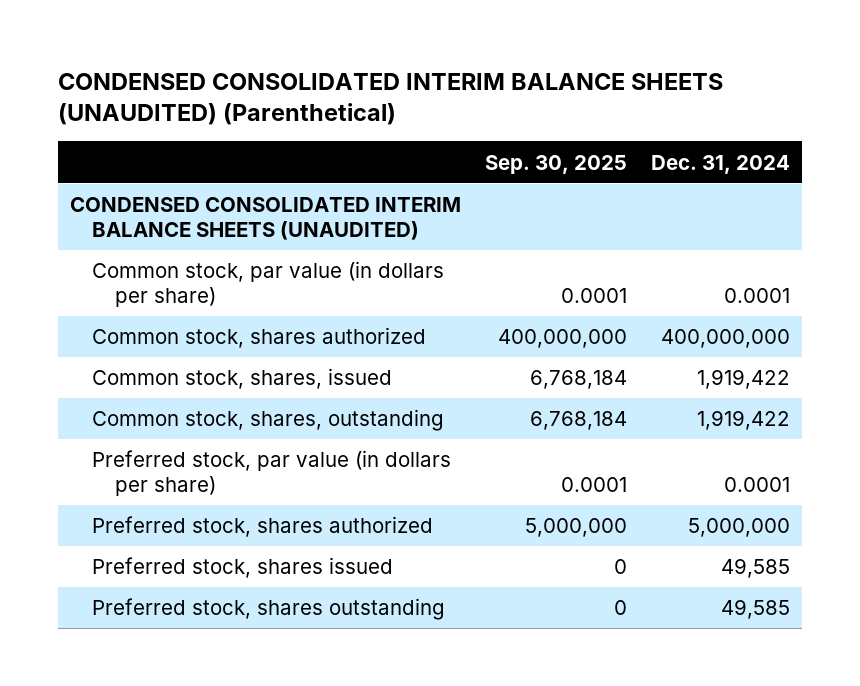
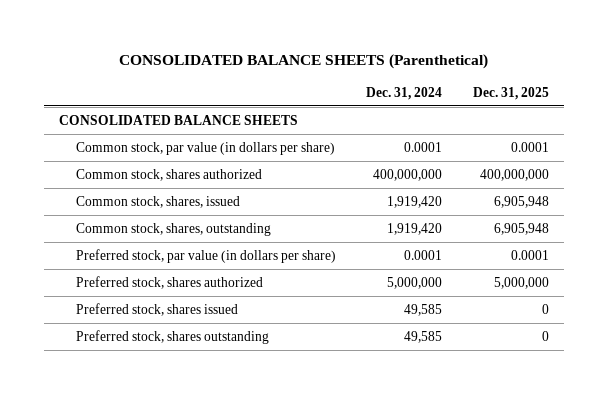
- CONDENSED CONSOLIDATED INTERIM BALANCE SHEETS (UNAUDITED) (Parenthetical)
+ CONSOLIDATED BALANCE SHEETS (Parenthetical)
- | Sep. 30, 2025 | Dec. 31, 2024
+ | Dec. 31, 2024 | Dec. 31, 2025
- CONDENSED CONSOLIDATED INTERIM BALANCE SHEETS (UNAUDITED)
+ CONSOLIDATED BALANCE SHEETS
- Common stock, shares, issued | 6,768,184 | 1,919,422
- Common stock, shares, outstanding | 6,768,184 | 1,919,422
+ Common stock, shares, issued | 1,919,420 | 6,905,948
+ Common stock, shares, outstanding | 1,919,420 | 6,905,948

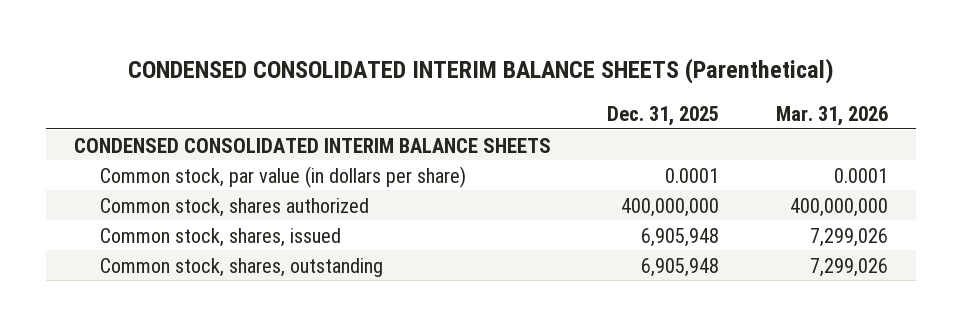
- CONSOLIDATED BALANCE SHEETS (Parenthetical)
+ CONDENSED CONSOLIDATED INTERIM BALANCE SHEETS (Parenthetical)
- | Dec. 31, 2024 | Dec. 31, 2025
+ | Dec. 31, 2025 | Mar. 31, 2026
- CONSOLIDATED BALANCE SHEETS
+ CONDENSED CONSOLIDATED INTERIM BALANCE SHEETS
- Preferred stock, par value (in dollars per share) | 0.0001 | 0.0001
- Preferred stock, shares authorized | 5,000,000 | 5,000,000
- Preferred stock, shares issued | 49,585 | 0
- Preferred stock, shares outstanding | 49,585 | 0

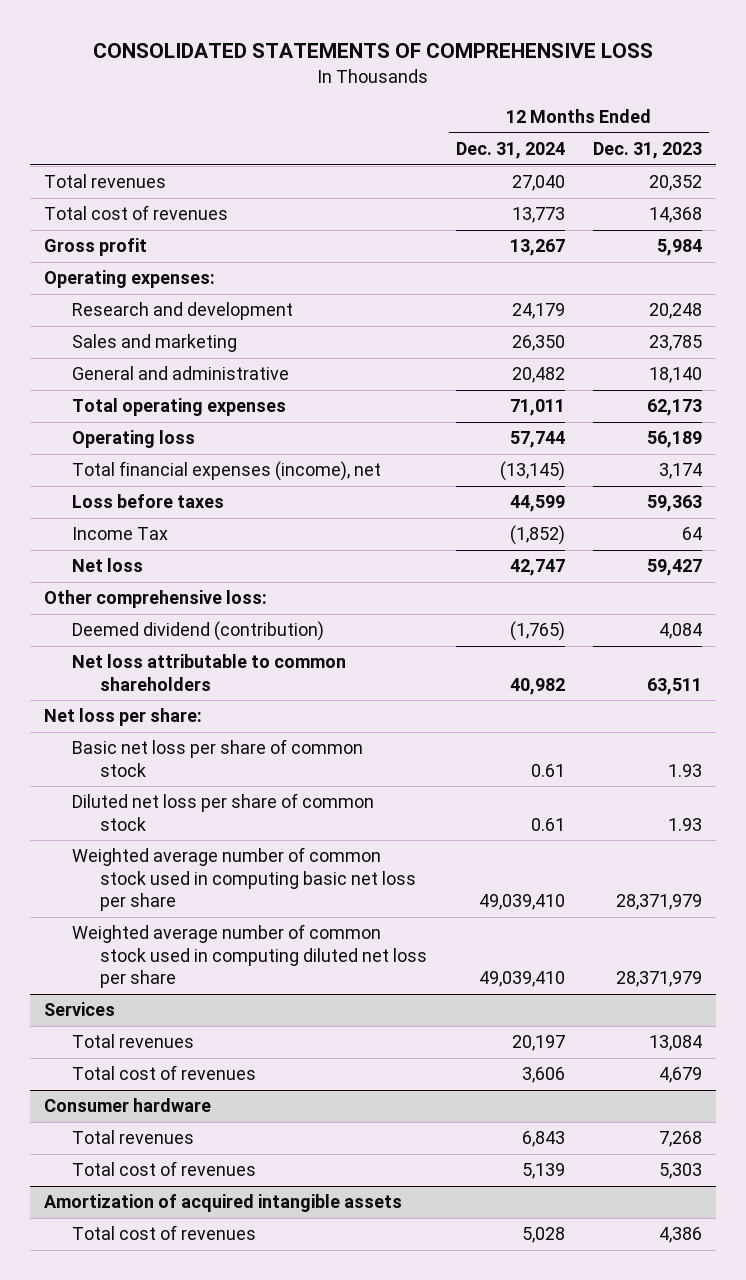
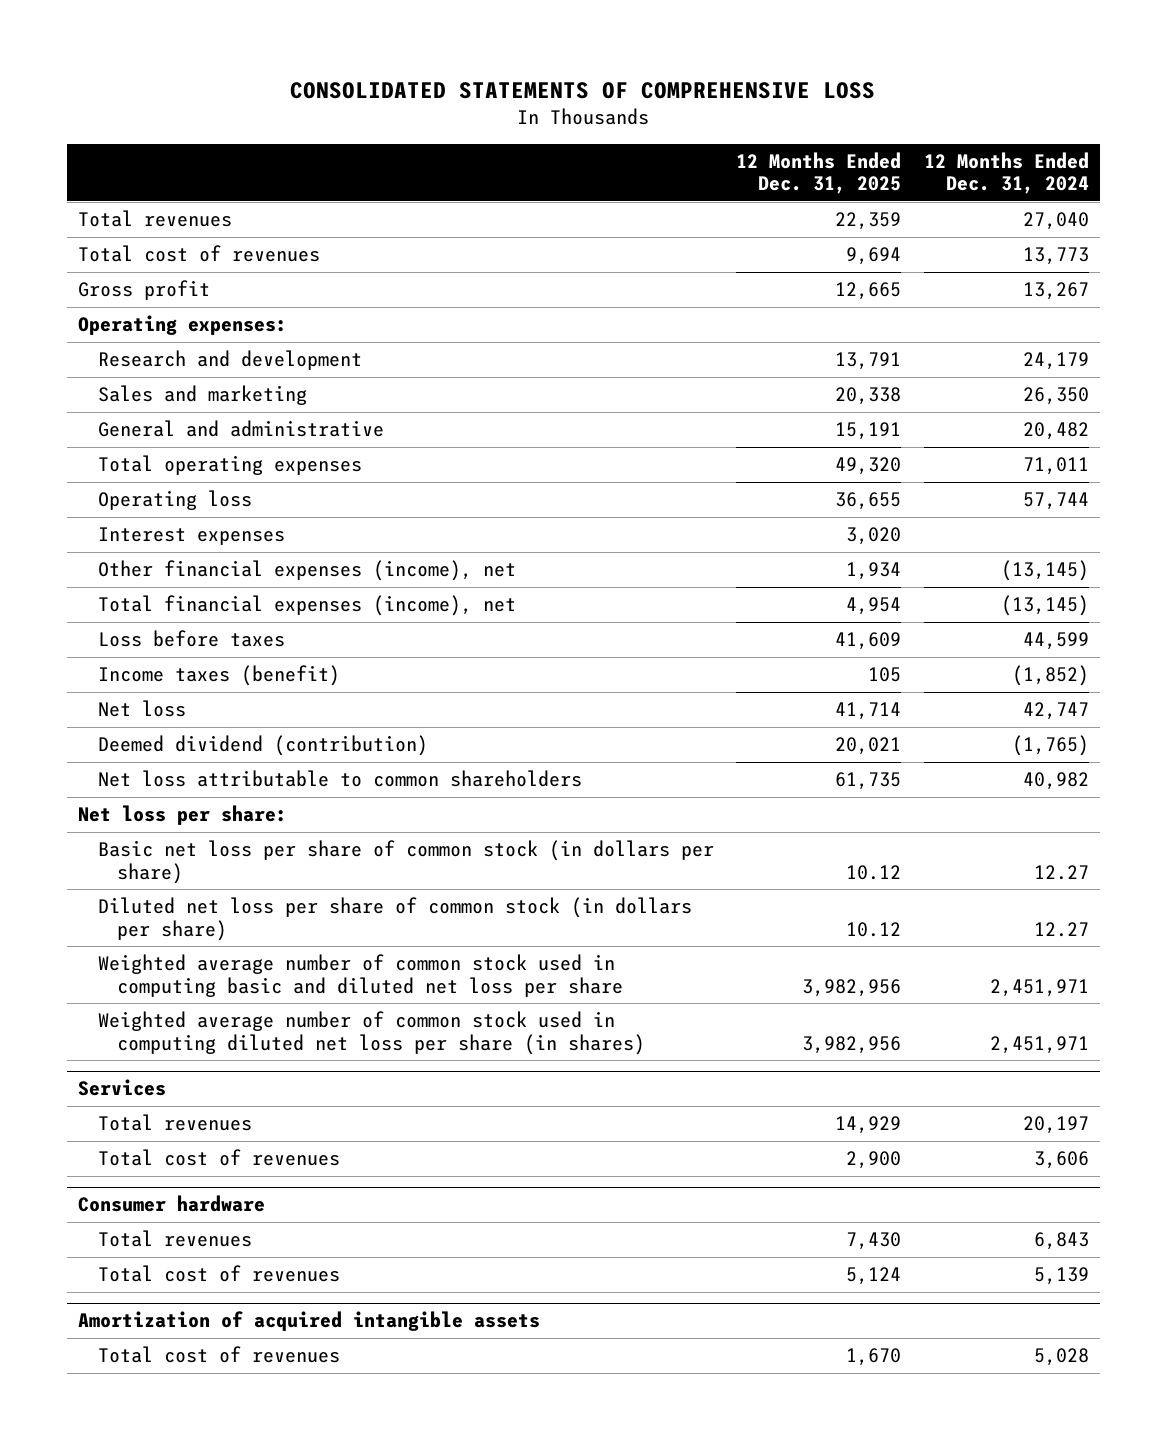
- | 12 Months Ended Dec. 31, 2024 | 12 Months Ended Dec. 31, 2023
+ | 12 Months Ended Dec. 31, 2025 | 12 Months Ended Dec. 31, 2024
+ Interest expenses | 3,020 |
+ Other financial expenses (income), net | 1,934 | (13,145)
- Income Tax | (1,852) | 64
+ Income taxes (benefit) | 105 | (1,852)
- Other comprehensive loss:
- Basic net loss per share of common stock | 0.61 | 1.93
- Diluted net loss per share of common stock | 0.61 | 1.93
- Weighted average number of common stock used in computing basic net loss per share | 49,039,410 | 28,371,979
- Weighted average number of common stock used in computing diluted net loss per share | 49,039,410 | 28,371,979
+ Basic net loss per share of common stock (in dollars per share) | 10.12 | 12.27
+ Diluted net loss per share of common stock (in dollars per share) | 10.12 | 12.27
+ Weighted average number of common stock used in computing basic and diluted net loss per share | 3,982,956 | 2,451,971
+ Weighted average number of common stock used in computing diluted net loss per share (in shares) | 3,982,956 | 2,451,971

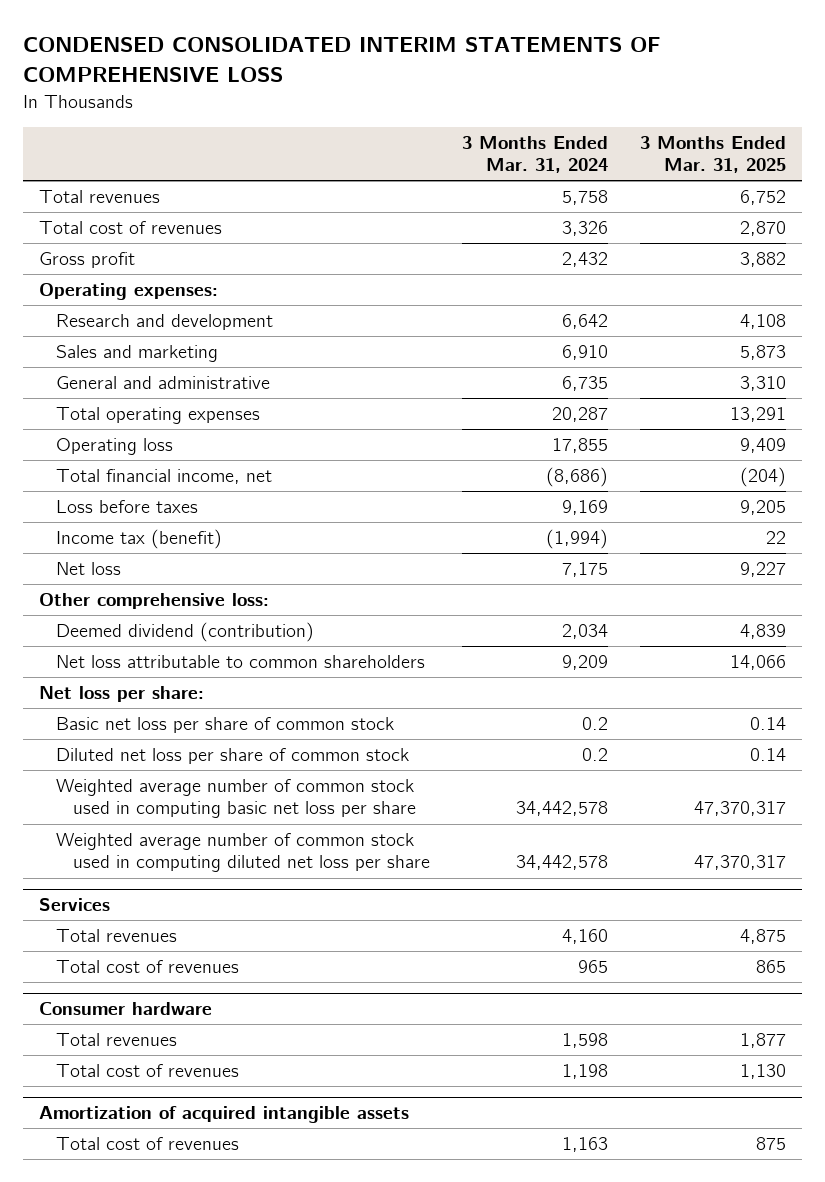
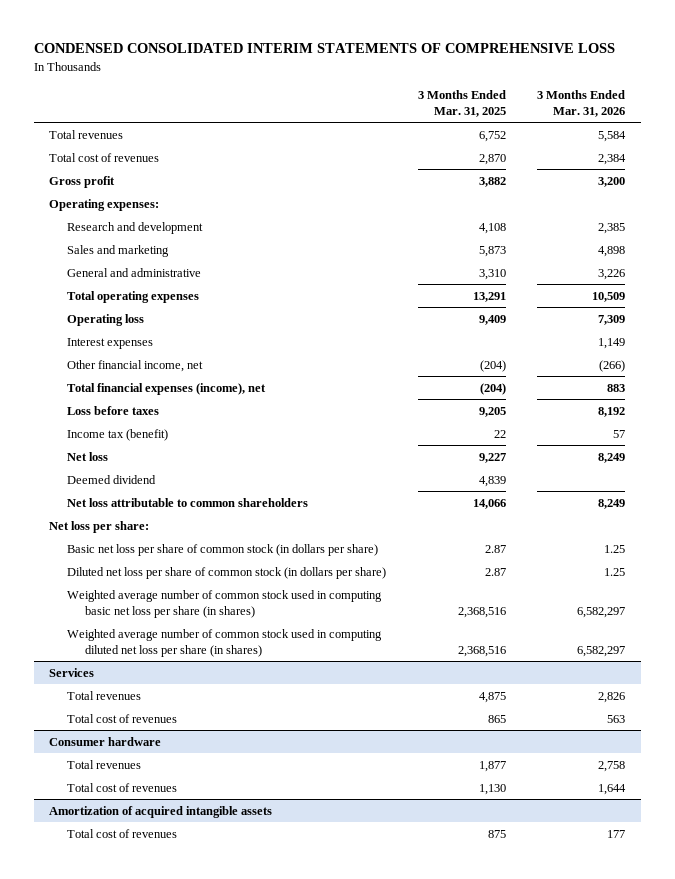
- | 3 Months Ended Mar. 31, 2024 | 3 Months Ended Mar. 31, 2025
+ | 3 Months Ended Mar. 31, 2025 | 3 Months Ended Mar. 31, 2026
- Total financial income, net | (8,686) | (204)
+ Interest expenses | | 1,149
+ Other financial income, net | (204) | (266)
+ Total financial expenses (income), net | (204) | 883
- Other comprehensive loss:
- Deemed dividend (contribution) | 2,034 | 4,839
+ Deemed dividend | 4,839 |
- Basic net loss per share of common stock | 0.2 | 0.14
- Diluted net loss per share of common stock | 0.2 | 0.14
- Weighted average number of common stock used in computing basic net loss per share | 34,442,578 | 47,370,317
- Weighted average number of common stock used in computing diluted net loss per share | 34,442,578 | 47,370,317
+ Basic net loss per share of common stock (in dollars per share) | 2.87 | 1.25
+ Diluted net loss per share of common stock (in dollars per share) | 2.87 | 1.25
+ Weighted average number of common stock used in computing basic net loss per share (in shares) | 2,368,516 | 6,582,297
+ Weighted average number of common stock used in computing diluted net loss per share (in shares) | 2,368,516 | 6,582,297

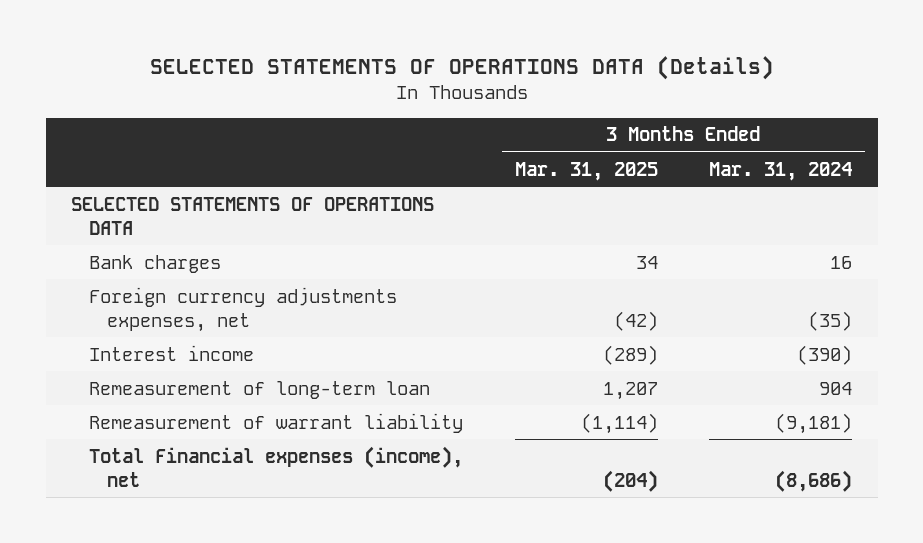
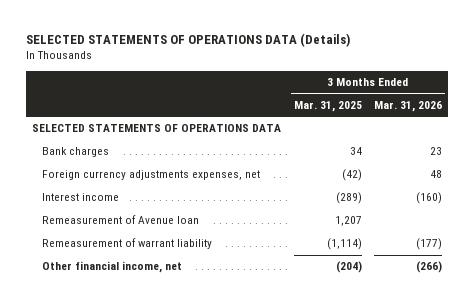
- | 3 Months Ended Mar. 31, 2025 | 3 Months Ended Mar. 31, 2024
+ | 3 Months Ended Mar. 31, 2025 | 3 Months Ended Mar. 31, 2026
- Remeasurement of long-term loan | 1,207 | 904
+ Remeasurement of Avenue loan | 1,207 |
- Total Financial expenses (income), net | (204) | (8,686)
+ Other financial income, net | (204) | (266)

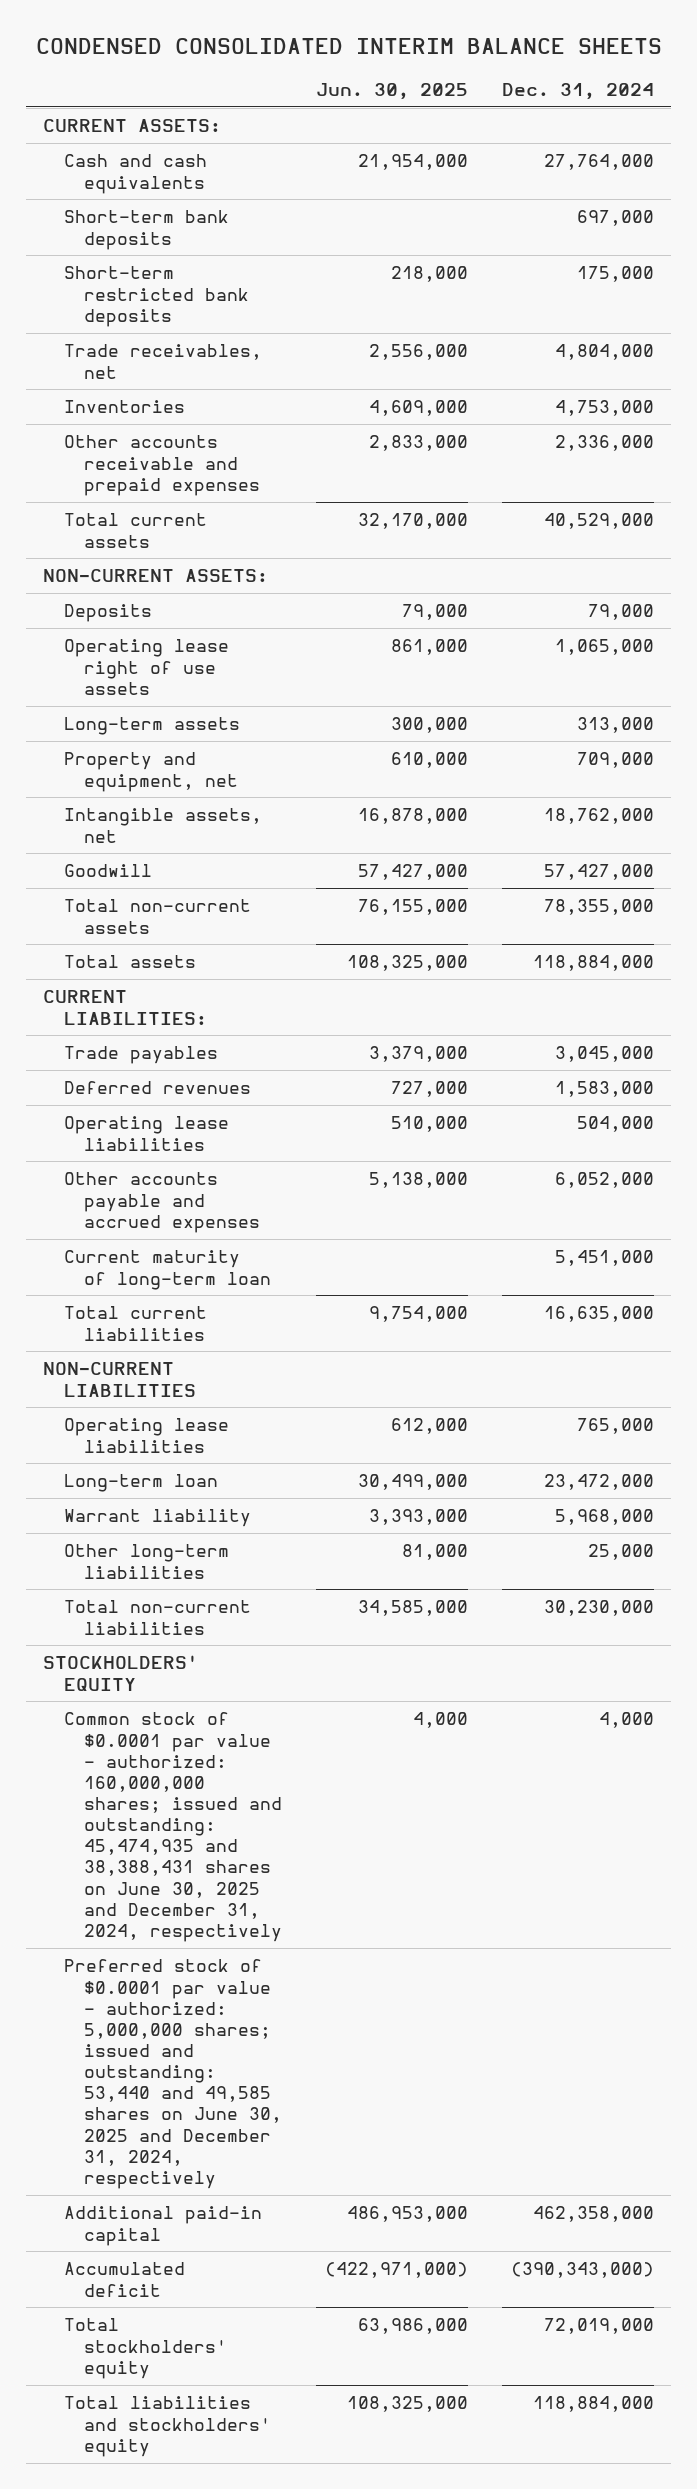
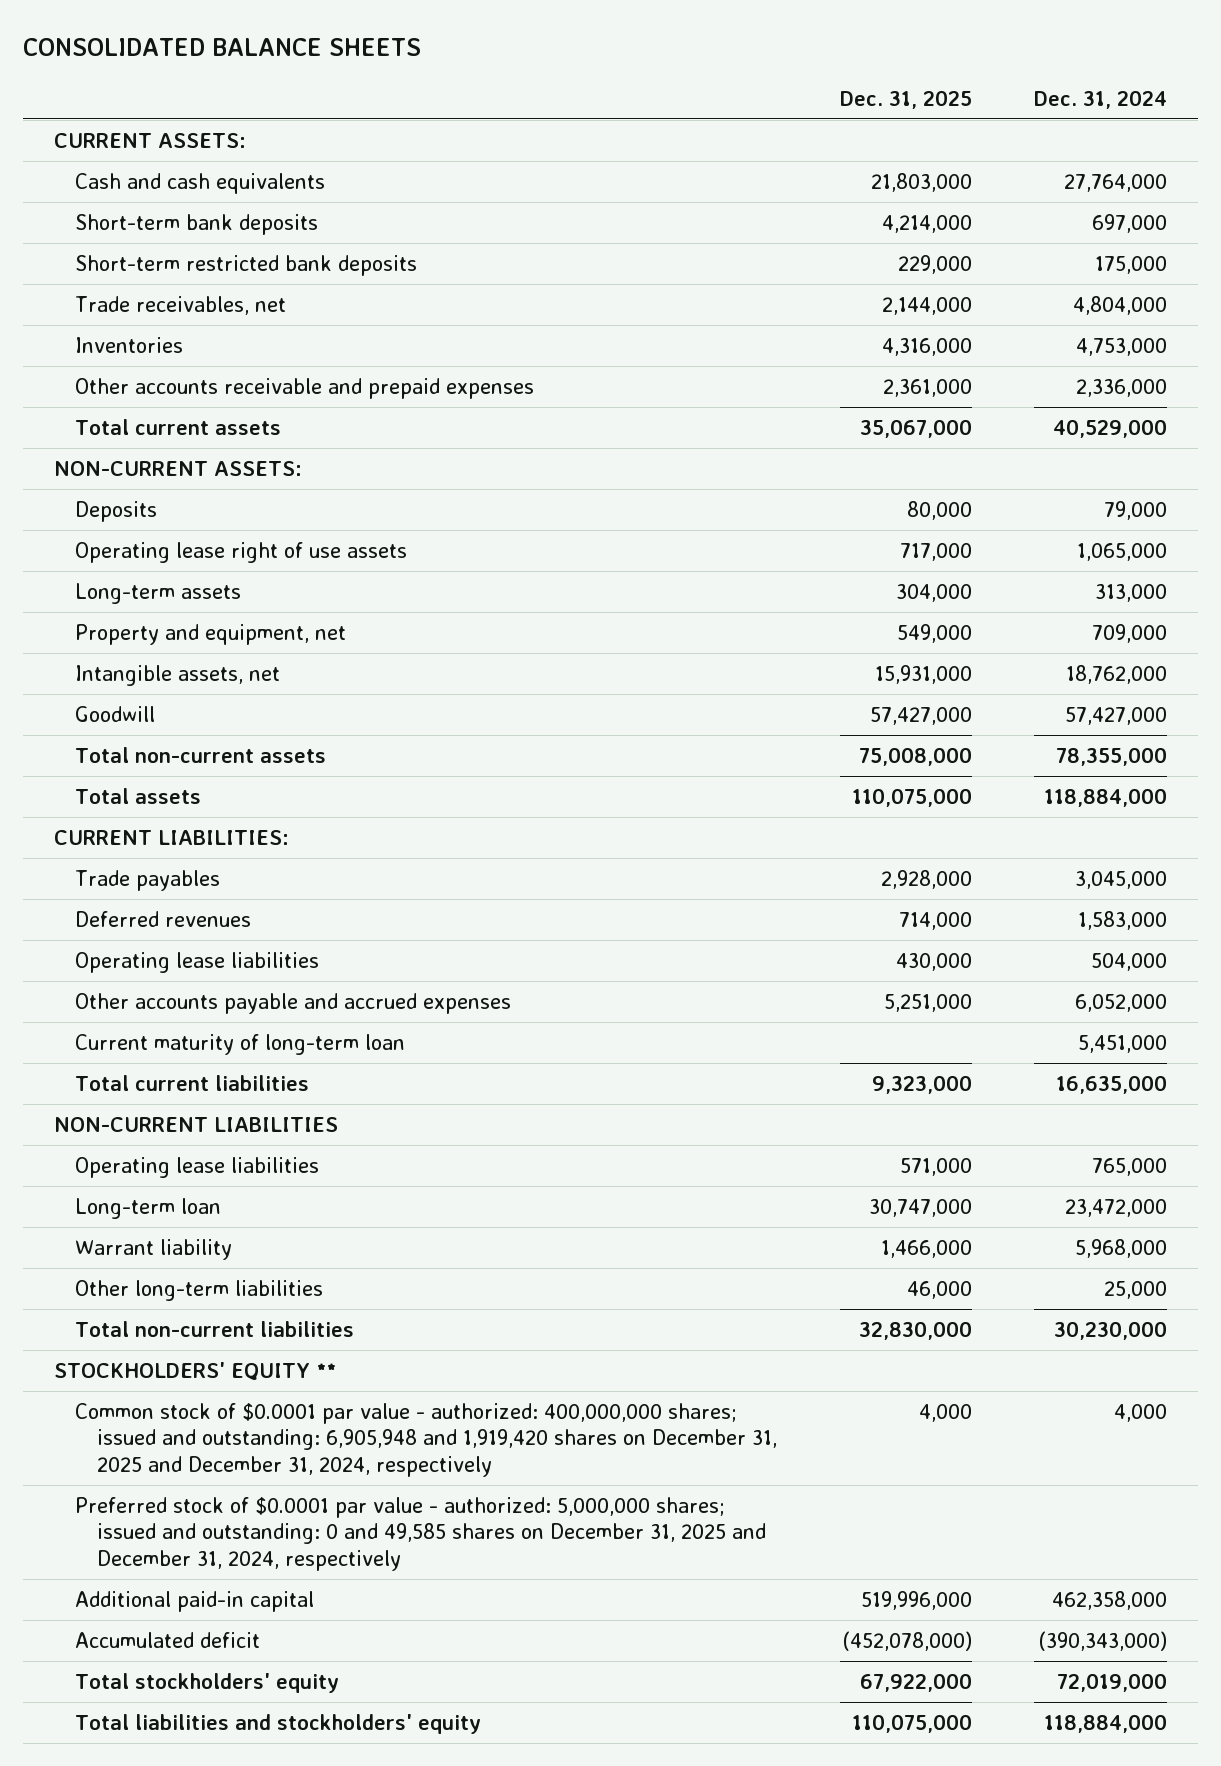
- CONDENSED CONSOLIDATED INTERIM BALANCE SHEETS
+ CONSOLIDATED BALANCE SHEETS
- | Jun. 30, 2025 | Dec. 31, 2024
+ | Dec. 31, 2025 | Dec. 31, 2024
- STOCKHOLDERS' EQUITY
- Common stock of $0.0001 par value - authorized: 160,000,000 shares; issued and outstanding: 45,474,935 and 38,388,431 shares on June 30, 2025 and December 31, 2024, respectively | 4,000 | 4,000
- Preferred stock of $0.0001 par value - authorized: 5,000,000 shares; issued and outstanding: 53,440 and 49,585 shares on June 30, 2025 and December 31, 2024, respectively
+ STOCKHOLDERS' EQUITY **
+ Common stock of $0.0001 par value - authorized: 400,000,000 shares; issued and outstanding: 6,905,948 and 1,919,420 shares on December 31, 2025 and December 31, 2024, respectively | 4,000 | 4,000
+ Preferred stock of $0.0001 par value - authorized: 5,000,000 shares; issued and outstanding: 0 and 49,585 shares on December 31, 2025 and December 31, 2024, respectively

